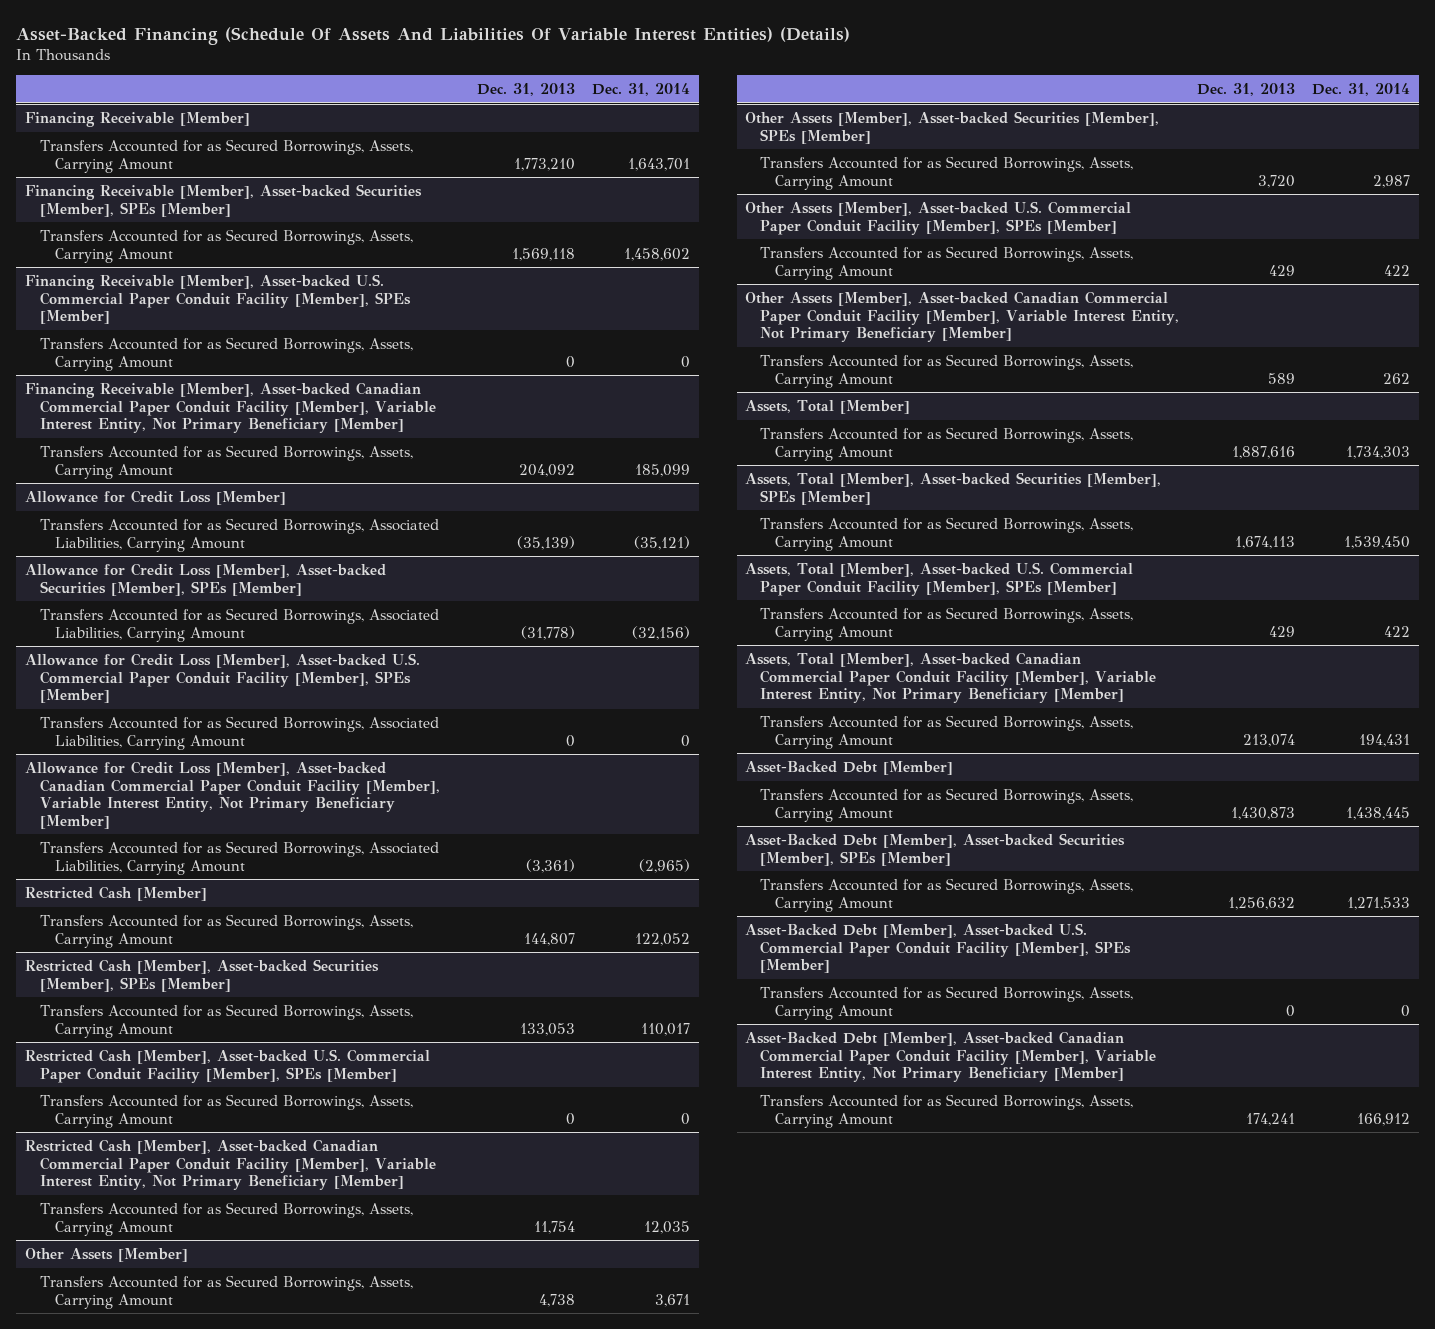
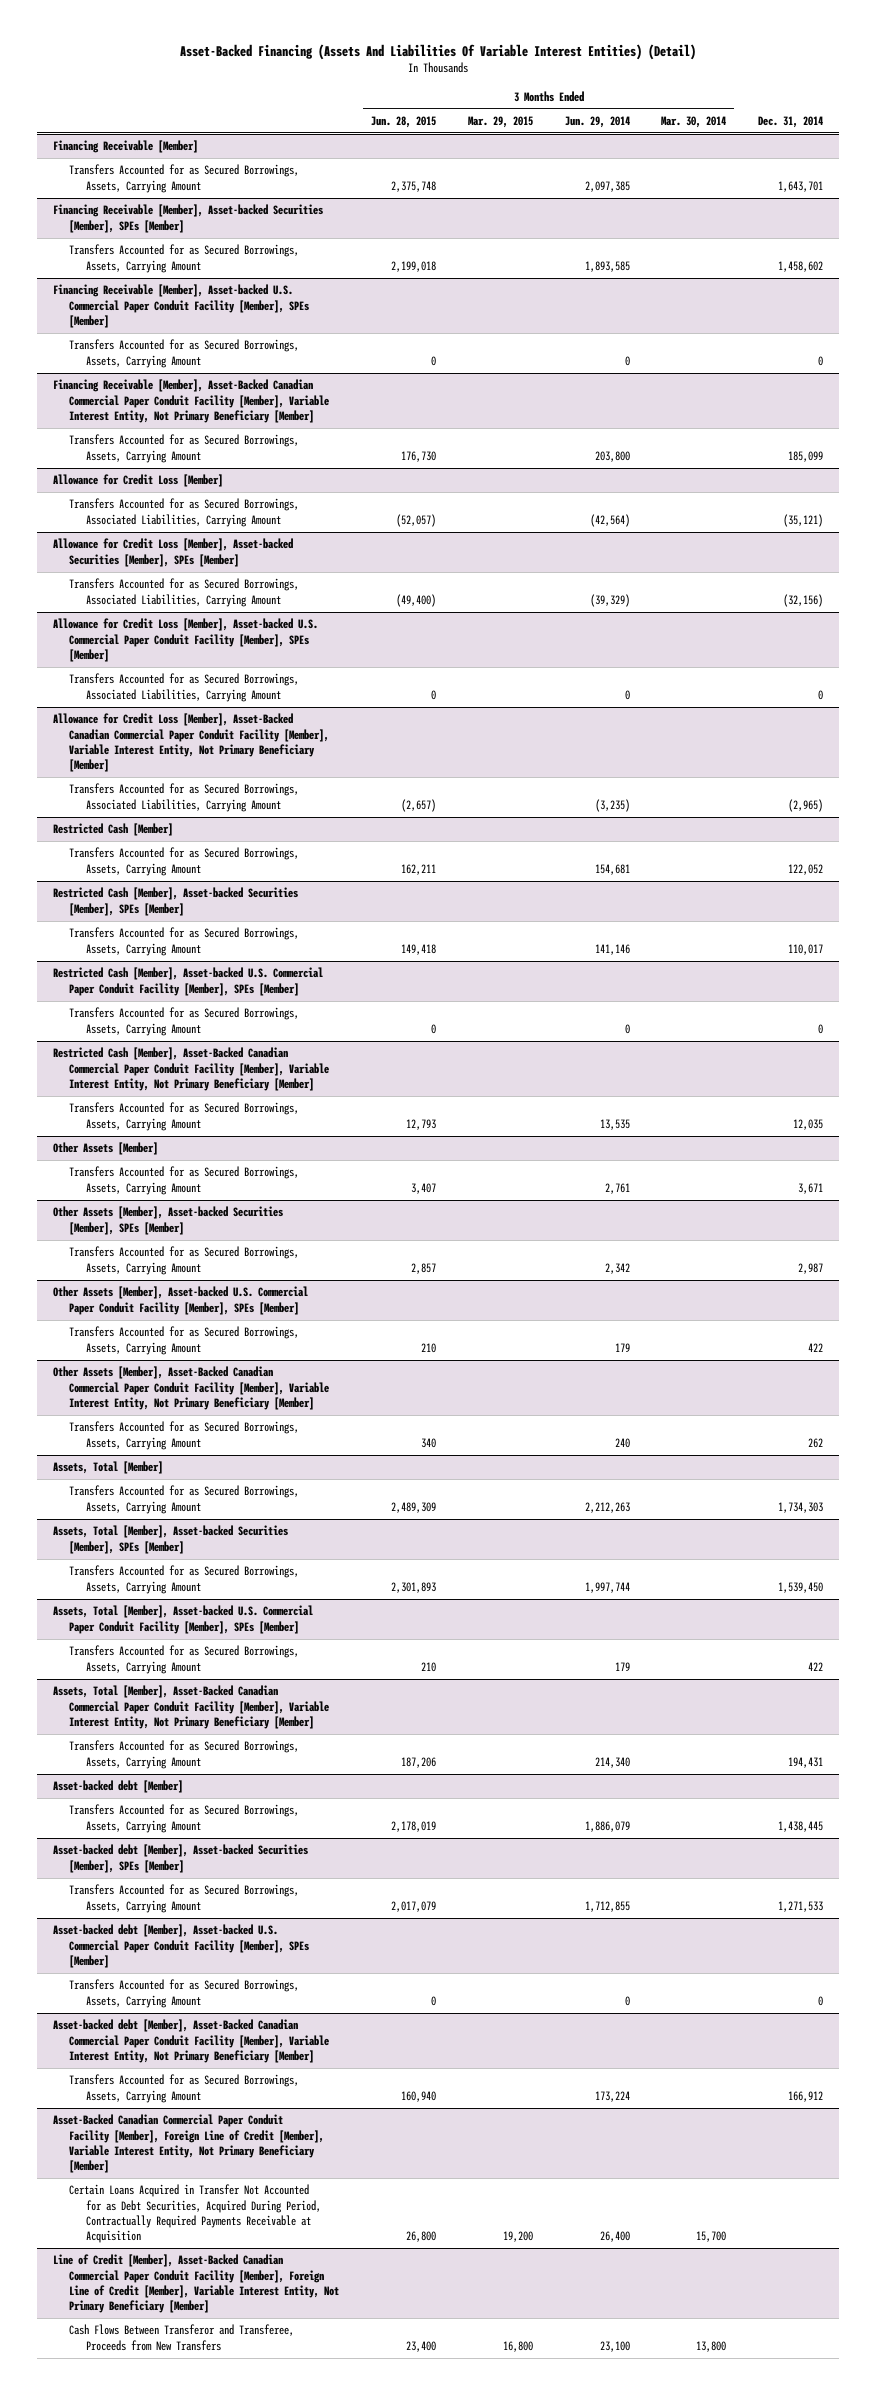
- Asset-Backed Financing (Schedule Of Assets And Liabilities Of Variable Interest Entities) (Details)
+ Asset-Backed Financing (Assets And Liabilities Of Variable Interest Entities) (Detail)
- | Dec. 31, 2013 | Dec. 31, 2014
+ | 3 Months Ended Jun. 28, 2015 | 3 Months Ended Mar. 29, 2015 | 3 Months Ended Jun. 29, 2014 | 3 Months Ended Mar. 30, 2014 | Dec. 31, 2014
- Financing Receivable [Member], Asset-backed Canadian Commercial Paper Conduit Facility [Member], Variable Interest Entity, Not Primary Beneficiary [Member]
+ Financing Receivable [Member], Asset-Backed Canadian Commercial Paper Conduit Facility [Member], Variable Interest Entity, Not Primary Beneficiary [Member]
- Allowance for Credit Loss [Member], Asset-backed Canadian Commercial Paper Conduit Facility [Member], Variable Interest Entity, Not Primary Beneficiary [Member]
+ Allowance for Credit Loss [Member], Asset-Backed Canadian Commercial Paper Conduit Facility [Member], Variable Interest Entity, Not Primary Beneficiary [Member]
- Restricted Cash [Member], Asset-backed Canadian Commercial Paper Conduit Facility [Member], Variable Interest Entity, Not Primary Beneficiary [Member]
+ Restricted Cash [Member], Asset-Backed Canadian Commercial Paper Conduit Facility [Member], Variable Interest Entity, Not Primary Beneficiary [Member]
- Other Assets [Member], Asset-backed Canadian Commercial Paper Conduit Facility [Member], Variable Interest Entity, Not Primary Beneficiary [Member]
+ Other Assets [Member], Asset-Backed Canadian Commercial Paper Conduit Facility [Member], Variable Interest Entity, Not Primary Beneficiary [Member]
- Assets, Total [Member], Asset-backed Canadian Commercial Paper Conduit Facility [Member], Variable Interest Entity, Not Primary Beneficiary [Member]
+ Assets, Total [Member], Asset-Backed Canadian Commercial Paper Conduit Facility [Member], Variable Interest Entity, Not Primary Beneficiary [Member]
- Asset-Backed Debt [Member]
+ Asset-backed debt [Member]
- Asset-Backed Debt [Member], Asset-backed Securities [Member], SPEs [Member]
+ Asset-backed debt [Member], Asset-backed Securities [Member], SPEs [Member]
- Asset-Backed Debt [Member], Asset-backed U.S. Commercial Paper Conduit Facility [Member], SPEs [Member]
+ Asset-backed debt [Member], Asset-backed U.S. Commercial Paper Conduit Facility [Member], SPEs [Member]
- Asset-Backed Debt [Member], Asset-backed Canadian Commercial Paper Conduit Facility [Member], Variable Interest Entity, Not Primary Beneficiary [Member]
+ Asset-backed debt [Member], Asset-Backed Canadian Commercial Paper Conduit Facility [Member], Variable Interest Entity, Not Primary Beneficiary [Member]
+ Asset-Backed Canadian Commercial Paper Conduit Facility [Member], Foreign Line of Credit [Member], Variable Interest Entity, Not Primary Beneficiary [Member]
+ Certain Loans Acquired in Transfer Not Accounted for as Debt Securities, Acquired During Period, Contractually Required Payments Receivable at Acquisition | 26,800 | 19,200 | 26,400 | 15,700 |
+ Line of Credit [Member], Asset-Backed Canadian Commercial Paper Conduit Facility [Member], Foreign Line of Credit [Member], Variable Interest Entity, Not Primary Beneficiary [Member]
+ Cash Flows Between Transferor and Transferee, Proceeds from New Transfers | 23,400 | 16,800 | 23,100 | 13,800 |

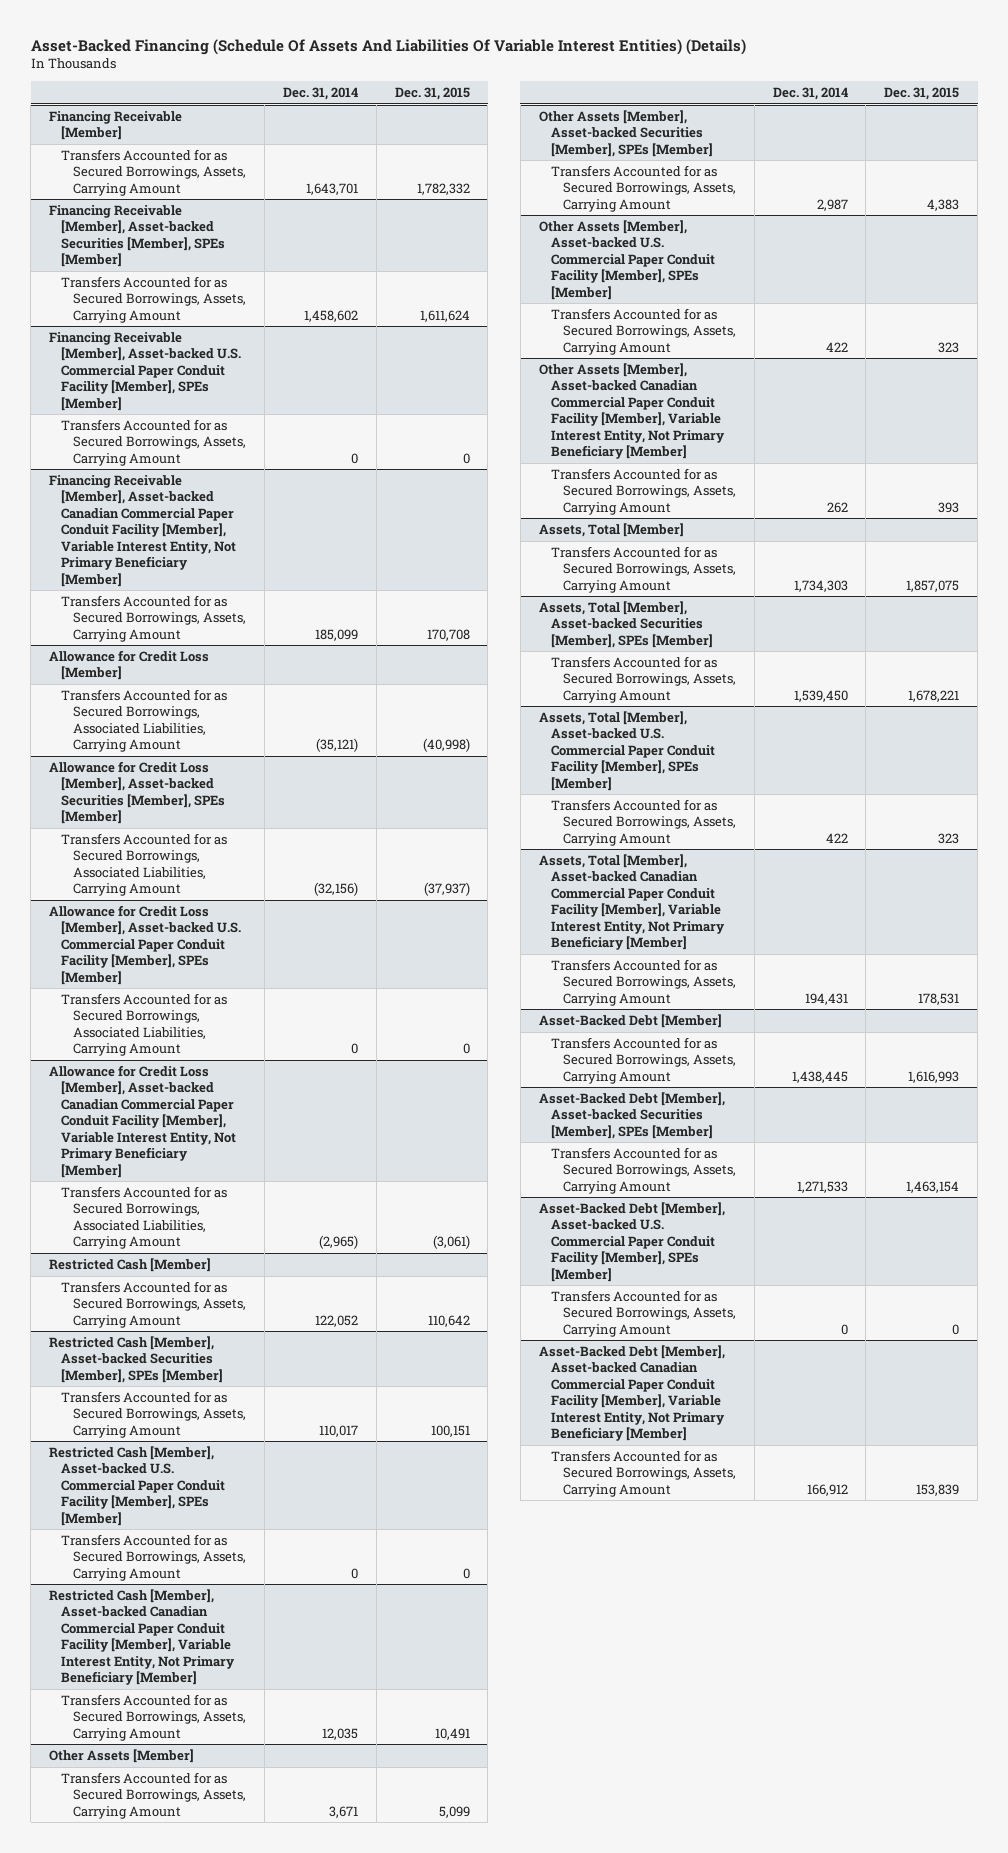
- Asset-Backed Financing (Assets And Liabilities Of Variable Interest Entities) (Detail)
+ Asset-Backed Financing (Schedule Of Assets And Liabilities Of Variable Interest Entities) (Details)
- | 3 Months Ended Jun. 28, 2015 | 3 Months Ended Mar. 29, 2015 | 3 Months Ended Jun. 29, 2014 | 3 Months Ended Mar. 30, 2014 | Dec. 31, 2014
+ | Dec. 31, 2014 | Dec. 31, 2015
- Financing Receivable [Member], Asset-Backed Canadian Commercial Paper Conduit Facility [Member], Variable Interest Entity, Not Primary Beneficiary [Member]
+ Financing Receivable [Member], Asset-backed Canadian Commercial Paper Conduit Facility [Member], Variable Interest Entity, Not Primary Beneficiary [Member]
- Allowance for Credit Loss [Member], Asset-Backed Canadian Commercial Paper Conduit Facility [Member], Variable Interest Entity, Not Primary Beneficiary [Member]
+ Allowance for Credit Loss [Member], Asset-backed Canadian Commercial Paper Conduit Facility [Member], Variable Interest Entity, Not Primary Beneficiary [Member]
- Restricted Cash [Member], Asset-Backed Canadian Commercial Paper Conduit Facility [Member], Variable Interest Entity, Not Primary Beneficiary [Member]
+ Restricted Cash [Member], Asset-backed Canadian Commercial Paper Conduit Facility [Member], Variable Interest Entity, Not Primary Beneficiary [Member]
- Other Assets [Member], Asset-Backed Canadian Commercial Paper Conduit Facility [Member], Variable Interest Entity, Not Primary Beneficiary [Member]
+ Other Assets [Member], Asset-backed Canadian Commercial Paper Conduit Facility [Member], Variable Interest Entity, Not Primary Beneficiary [Member]
- Assets, Total [Member], Asset-Backed Canadian Commercial Paper Conduit Facility [Member], Variable Interest Entity, Not Primary Beneficiary [Member]
+ Assets, Total [Member], Asset-backed Canadian Commercial Paper Conduit Facility [Member], Variable Interest Entity, Not Primary Beneficiary [Member]
- Asset-backed debt [Member]
+ Asset-Backed Debt [Member]
- Asset-backed debt [Member], Asset-backed Securities [Member], SPEs [Member]
+ Asset-Backed Debt [Member], Asset-backed Securities [Member], SPEs [Member]
- Asset-backed debt [Member], Asset-backed U.S. Commercial Paper Conduit Facility [Member], SPEs [Member]
+ Asset-Backed Debt [Member], Asset-backed U.S. Commercial Paper Conduit Facility [Member], SPEs [Member]
- Asset-backed debt [Member], Asset-Backed Canadian Commercial Paper Conduit Facility [Member], Variable Interest Entity, Not Primary Beneficiary [Member]
+ Asset-Backed Debt [Member], Asset-backed Canadian Commercial Paper Conduit Facility [Member], Variable Interest Entity, Not Primary Beneficiary [Member]
- Asset-Backed Canadian Commercial Paper Conduit Facility [Member], Foreign Line of Credit [Member], Variable Interest Entity, Not Primary Beneficiary [Member]
- Certain Loans Acquired in Transfer Not Accounted for as Debt Securities, Acquired During Period, Contractually Required Payments Receivable at Acquisition | 26,800 | 19,200 | 26,400 | 15,700 |
- Line of Credit [Member], Asset-Backed Canadian Commercial Paper Conduit Facility [Member], Foreign Line of Credit [Member], Variable Interest Entity, Not Primary Beneficiary [Member]
- Cash Flows Between Transferor and Transferee, Proceeds from New Transfers | 23,400 | 16,800 | 23,100 | 13,800 |

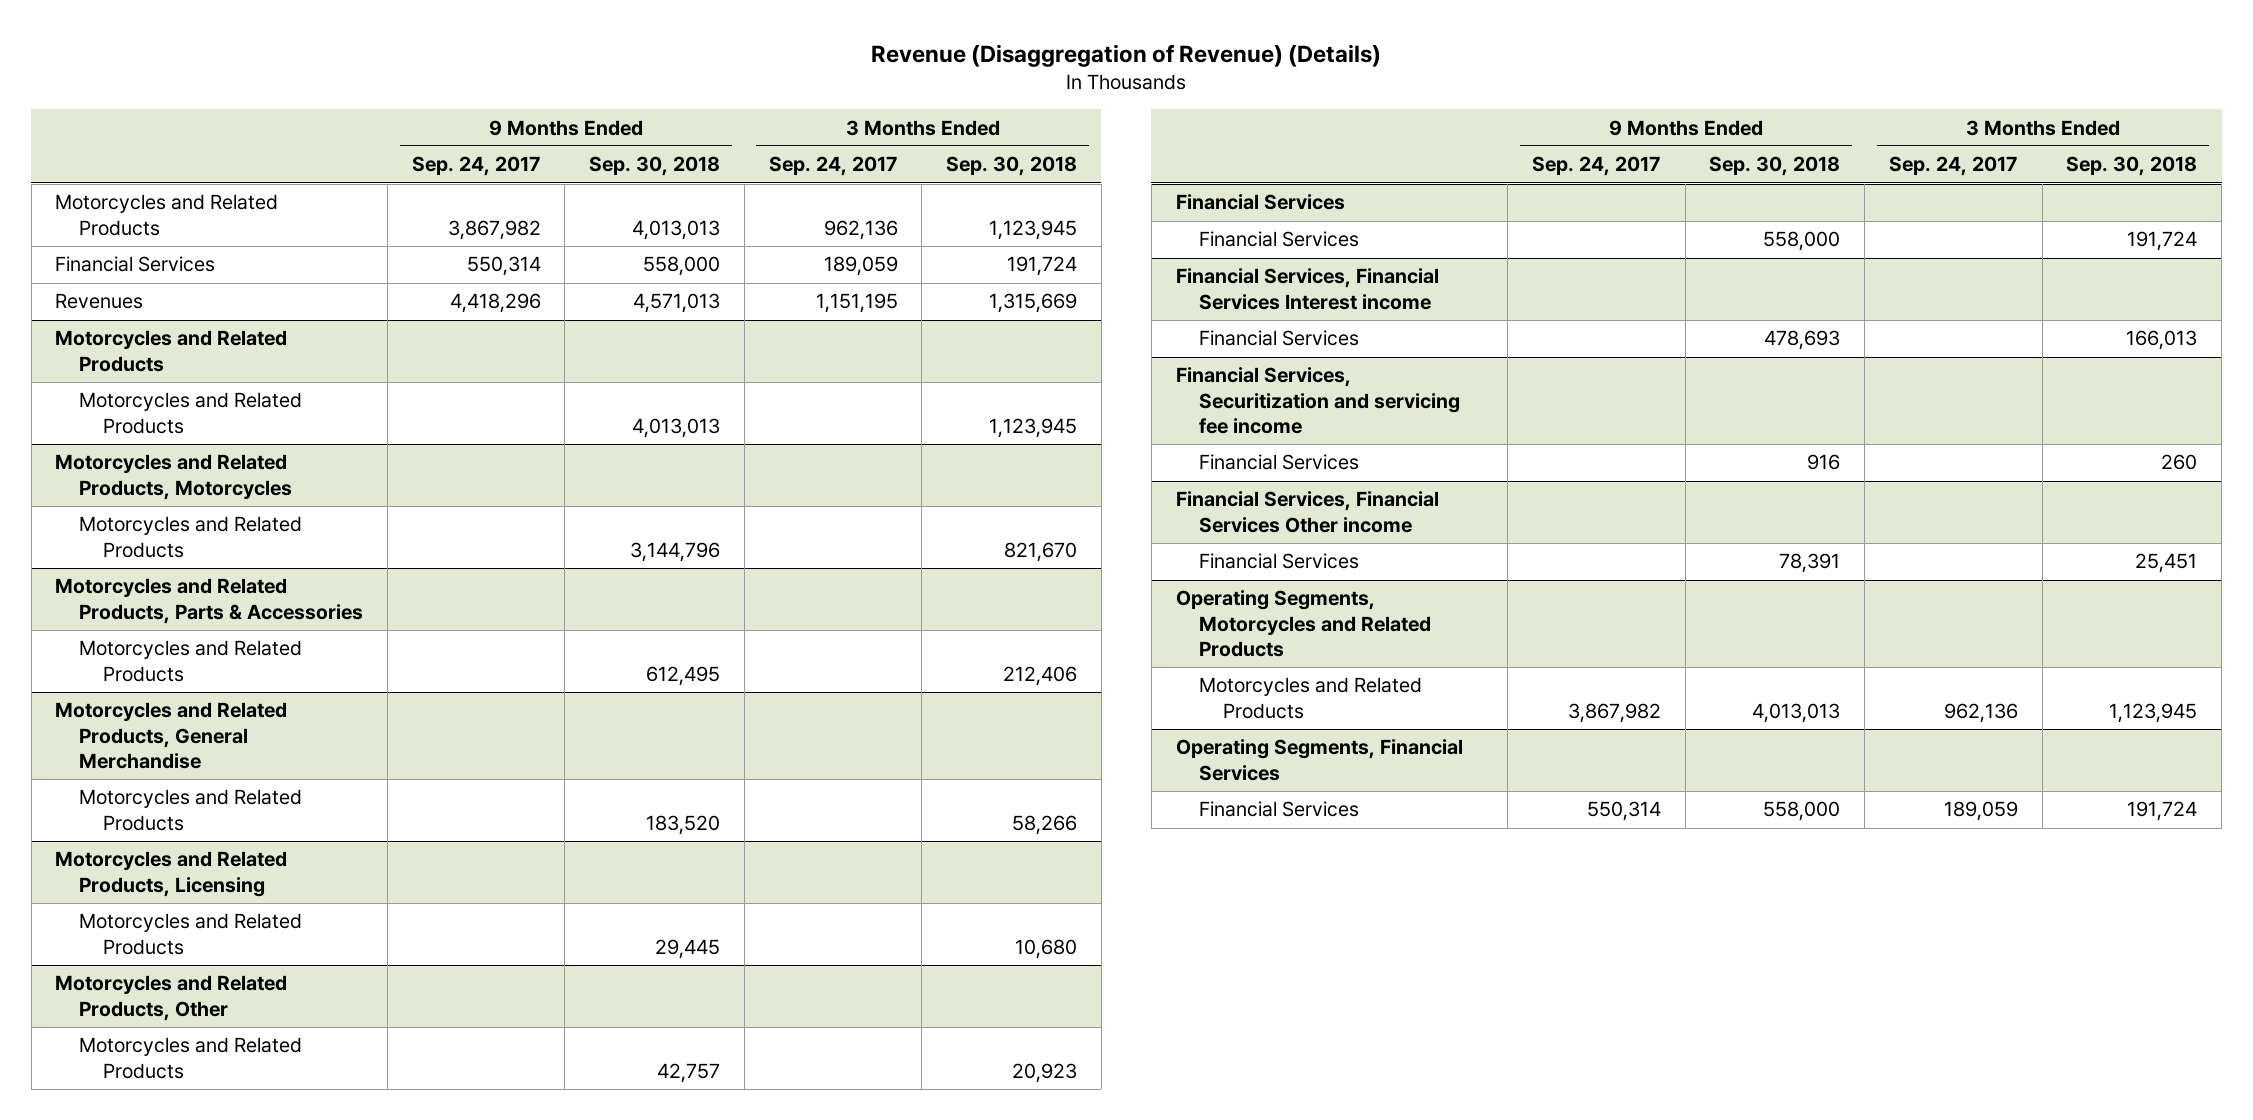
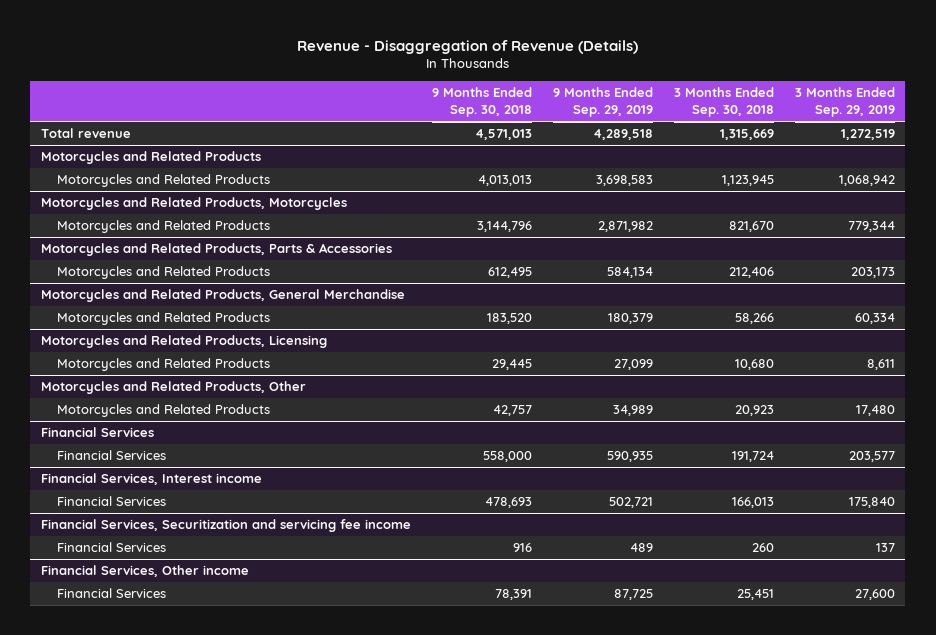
- Revenue (Disaggregation of Revenue) (Details)
+ Revenue - Disaggregation of Revenue (Details)
- | 9 Months Ended Sep. 24, 2017 | 9 Months Ended Sep. 30, 2018 | 3 Months Ended Sep. 24, 2017 | 3 Months Ended Sep. 30, 2018
+ | 9 Months Ended Sep. 30, 2018 | 9 Months Ended Sep. 29, 2019 | 3 Months Ended Sep. 30, 2018 | 3 Months Ended Sep. 29, 2019
- Motorcycles and Related Products | 3,867,982 | 4,013,013 | 962,136 | 1,123,945
- Financial Services | 550,314 | 558,000 | 189,059 | 191,724
- Revenues | 4,418,296 | 4,571,013 | 1,151,195 | 1,315,669
+ Total revenue | 4,571,013 | 4,289,518 | 1,315,669 | 1,272,519
- Financial Services, Financial Services Interest income
+ Financial Services, Interest income
- Financial Services, Financial Services Other income
+ Financial Services, Other income
- Operating Segments, Motorcycles and Related Products
- Motorcycles and Related Products | 3,867,982 | 4,013,013 | 962,136 | 1,123,945
- Operating Segments, Financial Services
- Financial Services | 550,314 | 558,000 | 189,059 | 191,724

